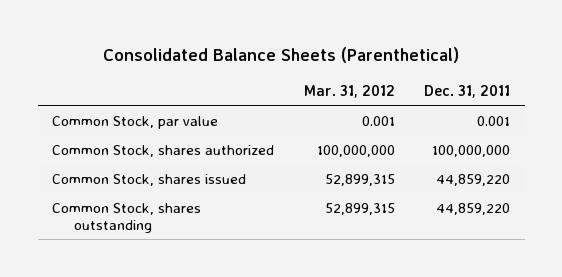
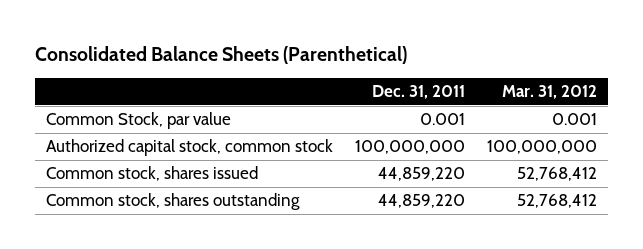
- | Mar. 31, 2012 | Dec. 31, 2011
+ | Dec. 31, 2011 | Mar. 31, 2012
- Common Stock, shares authorized | 100,000,000 | 100,000,000
- Common Stock, shares issued | 52,899,315 | 44,859,220
- Common Stock, shares outstanding | 52,899,315 | 44,859,220
+ Authorized capital stock, common stock | 100,000,000 | 100,000,000
+ Common stock, shares issued | 44,859,220 | 52,768,412
+ Common stock, shares outstanding | 44,859,220 | 52,768,412

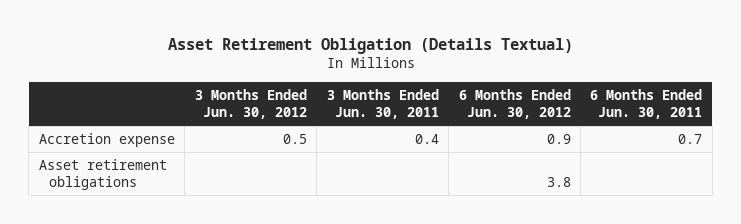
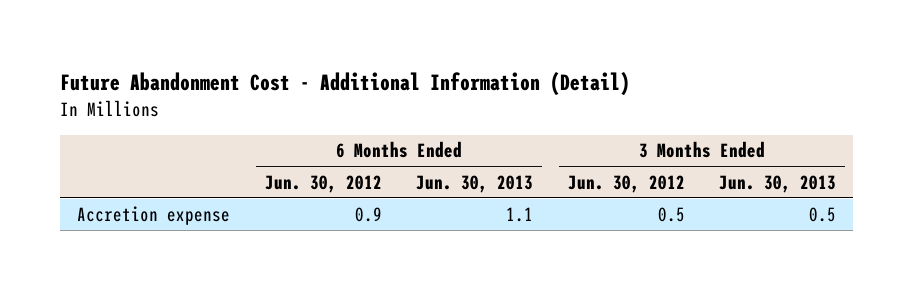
- Asset Retirement Obligation (Details Textual)
+ Future Abandonment Cost - Additional Information (Detail)
- | 3 Months Ended Jun. 30, 2012 | 3 Months Ended Jun. 30, 2011 | 6 Months Ended Jun. 30, 2012 | 6 Months Ended Jun. 30, 2011
+ | 6 Months Ended Jun. 30, 2012 | 6 Months Ended Jun. 30, 2013 | 3 Months Ended Jun. 30, 2012 | 3 Months Ended Jun. 30, 2013
- Asset retirement obligations | | | 3.8 |

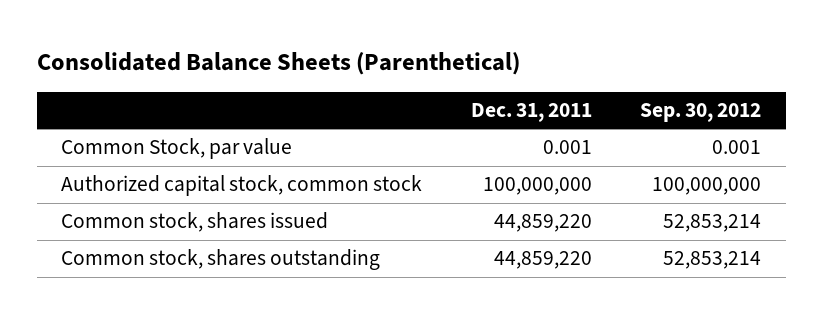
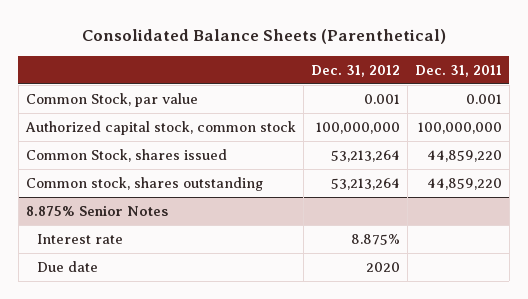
- | Dec. 31, 2011 | Sep. 30, 2012
+ | Dec. 31, 2012 | Dec. 31, 2011
- Common stock, shares issued | 44,859,220 | 52,853,214
+ Common Stock, shares issued | 53,213,264 | 44,859,220
+ 8.875% Senior Notes
+ Interest rate | 8.875% |
+ Due date | 2020 |

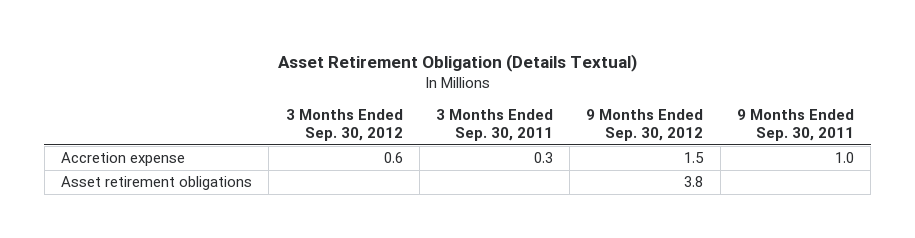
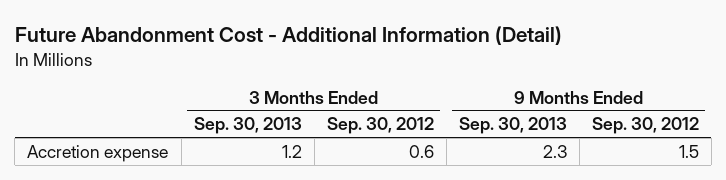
- Asset Retirement Obligation (Details Textual)
+ Future Abandonment Cost - Additional Information (Detail)
- | 3 Months Ended Sep. 30, 2012 | 3 Months Ended Sep. 30, 2011 | 9 Months Ended Sep. 30, 2012 | 9 Months Ended Sep. 30, 2011
+ | 3 Months Ended Sep. 30, 2013 | 3 Months Ended Sep. 30, 2012 | 9 Months Ended Sep. 30, 2013 | 9 Months Ended Sep. 30, 2012
- Asset retirement obligations | | | 3.8 |

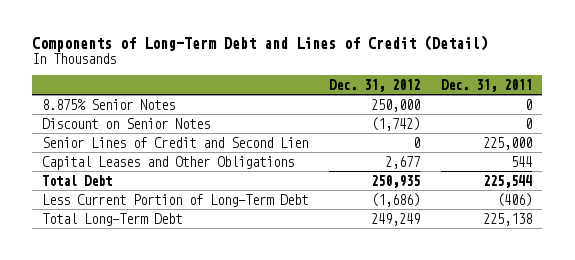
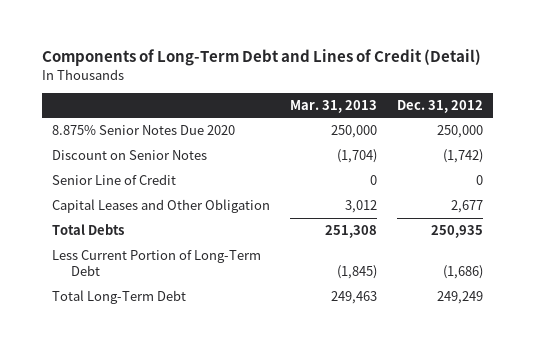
- | Dec. 31, 2012 | Dec. 31, 2011
+ | Mar. 31, 2013 | Dec. 31, 2012
- 8.875% Senior Notes | 250,000 | 0
+ 8.875% Senior Notes Due 2020 | 250,000 | 250,000
- Senior Lines of Credit and Second Lien | 0 | 225,000
- Capital Leases and Other Obligations | 2,677 | 544
- Total Debt | 250,935 | 225,544
+ Senior Line of Credit | 0 | 0
+ Capital Leases and Other Obligation | 3,012 | 2,677
+ Total Debts | 251,308 | 250,935

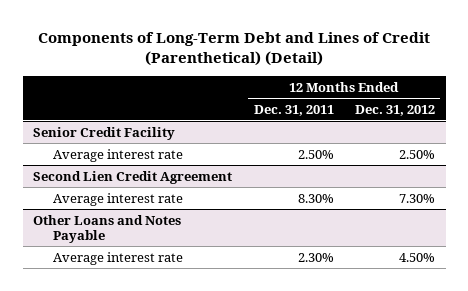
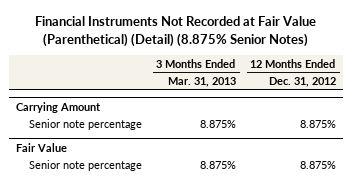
- Components of Long-Term Debt and Lines of Credit (Parenthetical) (Detail)
+ Financial Instruments Not Recorded at Fair Value (Parenthetical) (Detail) (8.875% Senior Notes)
- | 12 Months Ended Dec. 31, 2011 | 12 Months Ended Dec. 31, 2012
+ | 3 Months Ended Mar. 31, 2013 | 12 Months Ended Dec. 31, 2012
- Senior Credit Facility
- Average interest rate | 2.50% | 2.50%
- Second Lien Credit Agreement
- Average interest rate | 8.30% | 7.30%
- Other Loans and Notes Payable
- Average interest rate | 2.30% | 4.50%
+ Carrying Amount
+ Senior note percentage | 8.875% | 8.875%
+ Fair Value
+ Senior note percentage | 8.875% | 8.875%

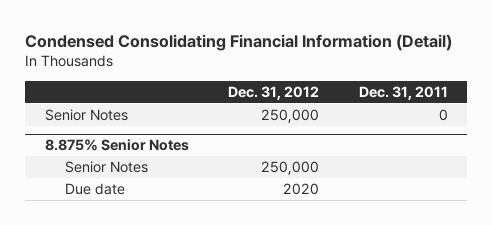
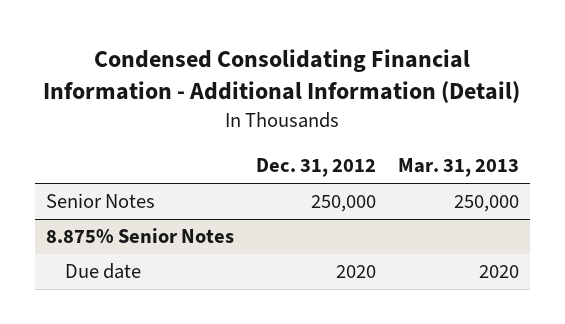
- Condensed Consolidating Financial Information (Detail)
+ Condensed Consolidating Financial Information - Additional Information (Detail)
- | Dec. 31, 2012 | Dec. 31, 2011
+ | Dec. 31, 2012 | Mar. 31, 2013
@ 8.875% Senior Notes
- Senior Notes | 250,000 |

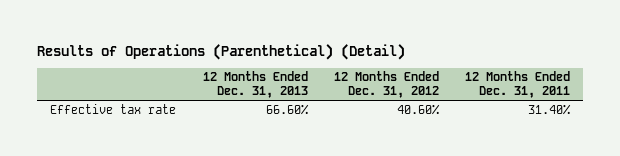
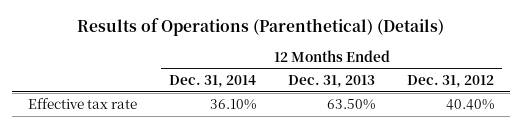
- Results of Operations (Parenthetical) (Detail)
+ Results of Operations (Parenthetical) (Details)
- | 12 Months Ended Dec. 31, 2013 | 12 Months Ended Dec. 31, 2012 | 12 Months Ended Dec. 31, 2011
+ | 12 Months Ended Dec. 31, 2014 | 12 Months Ended Dec. 31, 2013 | 12 Months Ended Dec. 31, 2012
- Effective tax rate | 66.60% | 40.60% | 31.40%
+ Effective tax rate | 36.10% | 63.50% | 40.40%

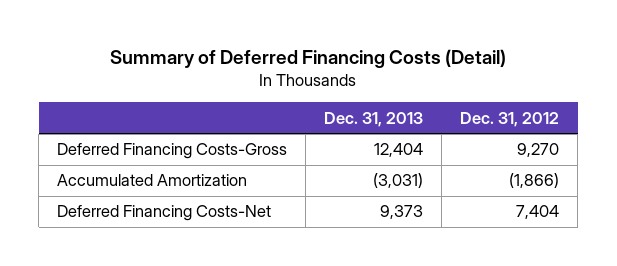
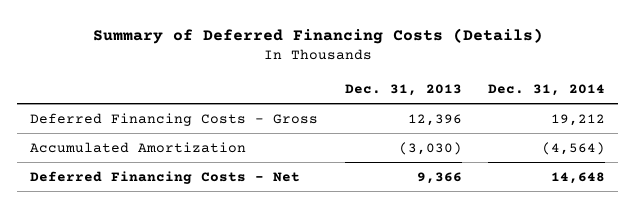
- Summary of Deferred Financing Costs (Detail)
+ Summary of Deferred Financing Costs (Details)
- | Dec. 31, 2013 | Dec. 31, 2012
+ | Dec. 31, 2013 | Dec. 31, 2014
- Deferred Financing Costs-Gross | 12,404 | 9,270
- Accumulated Amortization | (3,031) | (1,866)
- Deferred Financing Costs-Net | 9,373 | 7,404
+ Deferred Financing Costs - Gross | 12,396 | 19,212
+ Accumulated Amortization | (3,030) | (4,564)
+ Deferred Financing Costs - Net | 9,366 | 14,648

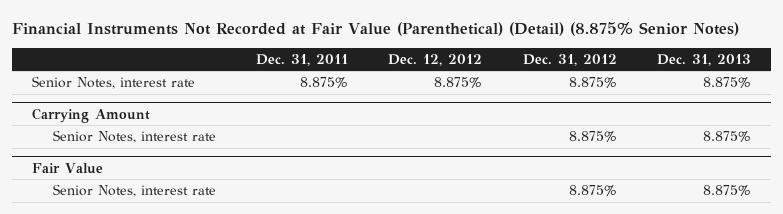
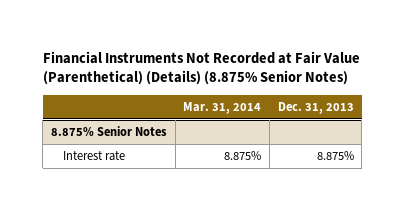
- Financial Instruments Not Recorded at Fair Value (Parenthetical) (Detail) (8.875% Senior Notes)
+ Financial Instruments Not Recorded at Fair Value (Parenthetical) (Details) (8.875% Senior Notes)
- | Dec. 31, 2011 | Dec. 12, 2012 | Dec. 31, 2012 | Dec. 31, 2013
+ | Mar. 31, 2014 | Dec. 31, 2013
- Senior Notes, interest rate | 8.875% | 8.875% | 8.875% | 8.875%
- Carrying Amount
- Senior Notes, interest rate | | | 8.875% | 8.875%
- Fair Value
- Senior Notes, interest rate | | | 8.875% | 8.875%
+ 8.875% Senior Notes
+ Interest rate | 8.875% | 8.875%

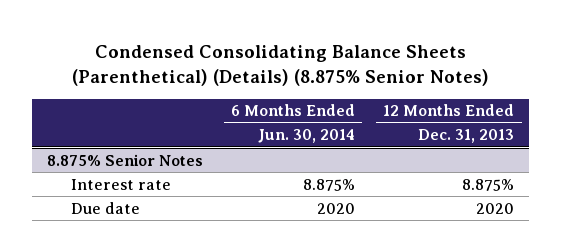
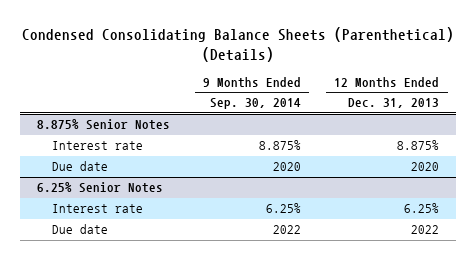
- Condensed Consolidating Balance Sheets (Parenthetical) (Details) (8.875% Senior Notes)
+ Condensed Consolidating Balance Sheets (Parenthetical) (Details)
- | 6 Months Ended Jun. 30, 2014 | 12 Months Ended Dec. 31, 2013
+ | 9 Months Ended Sep. 30, 2014 | 12 Months Ended Dec. 31, 2013
+ 6.25% Senior Notes
+ Interest rate | 6.25% | 6.25%
+ Due date | 2022 | 2022

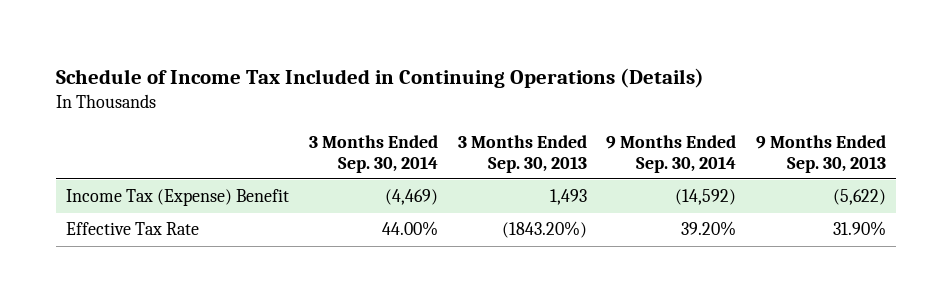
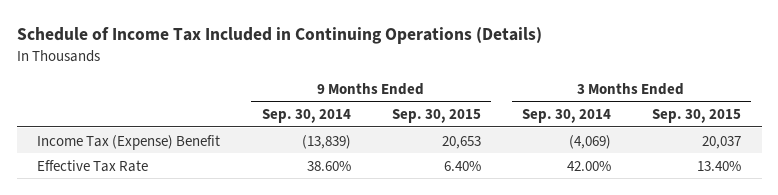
- | 3 Months Ended Sep. 30, 2014 | 3 Months Ended Sep. 30, 2013 | 9 Months Ended Sep. 30, 2014 | 9 Months Ended Sep. 30, 2013
+ | 9 Months Ended Sep. 30, 2014 | 9 Months Ended Sep. 30, 2015 | 3 Months Ended Sep. 30, 2014 | 3 Months Ended Sep. 30, 2015
- Income Tax (Expense) Benefit | (4,469) | 1,493 | (14,592) | (5,622)
- Effective Tax Rate | 44.00% | (1843.20%) | 39.20% | 31.90%
+ Income Tax (Expense) Benefit | (13,839) | 20,653 | (4,069) | 20,037
+ Effective Tax Rate | 38.60% | 6.40% | 42.00% | 13.40%

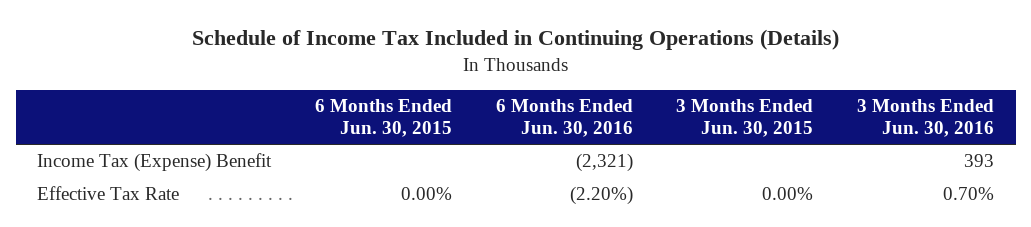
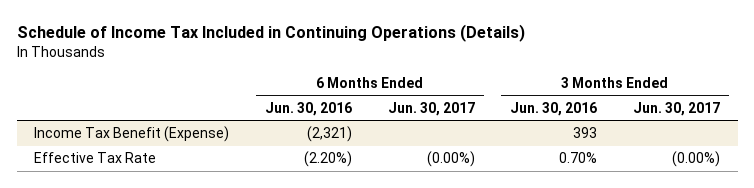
- | 6 Months Ended Jun. 30, 2015 | 6 Months Ended Jun. 30, 2016 | 3 Months Ended Jun. 30, 2015 | 3 Months Ended Jun. 30, 2016
+ | 6 Months Ended Jun. 30, 2016 | 6 Months Ended Jun. 30, 2017 | 3 Months Ended Jun. 30, 2016 | 3 Months Ended Jun. 30, 2017
- Income Tax (Expense) Benefit | | (2,321) | | 393
+ Income Tax Benefit (Expense) | (2,321) | | 393 |

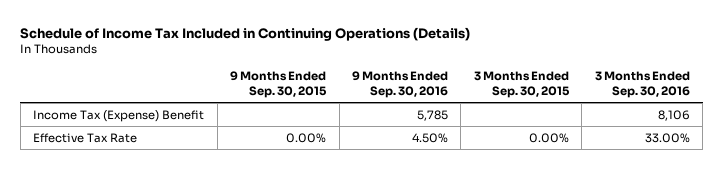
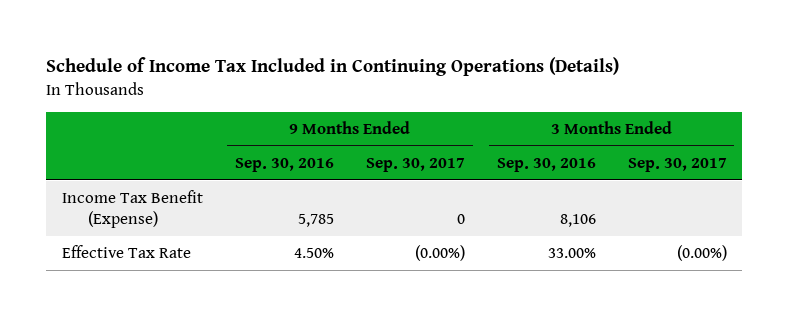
- | 9 Months Ended Sep. 30, 2015 | 9 Months Ended Sep. 30, 2016 | 3 Months Ended Sep. 30, 2015 | 3 Months Ended Sep. 30, 2016
+ | 9 Months Ended Sep. 30, 2016 | 9 Months Ended Sep. 30, 2017 | 3 Months Ended Sep. 30, 2016 | 3 Months Ended Sep. 30, 2017
- Income Tax (Expense) Benefit | | 5,785 | | 8,106
+ Income Tax Benefit (Expense) | 5,785 | 0 | 8,106 |

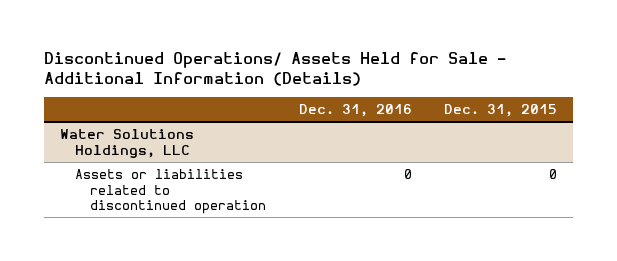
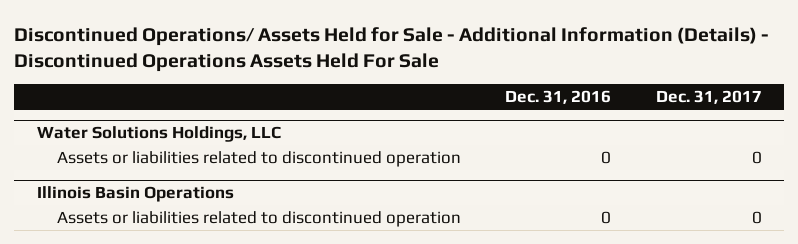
- Discontinued Operations/ Assets Held for Sale - Additional Information (Details)
+ Discontinued Operations/ Assets Held for Sale - Additional Information (Details) - Discontinued Operations Assets Held For Sale
- | Dec. 31, 2016 | Dec. 31, 2015
+ | Dec. 31, 2016 | Dec. 31, 2017
+ Illinois Basin Operations
+ Assets or liabilities related to discontinued operation | 0 | 0

